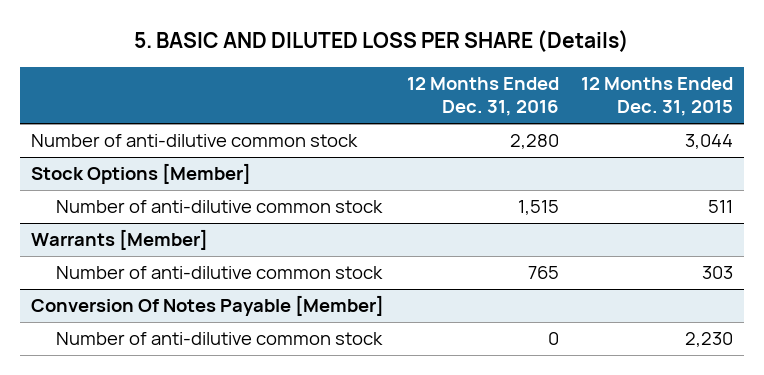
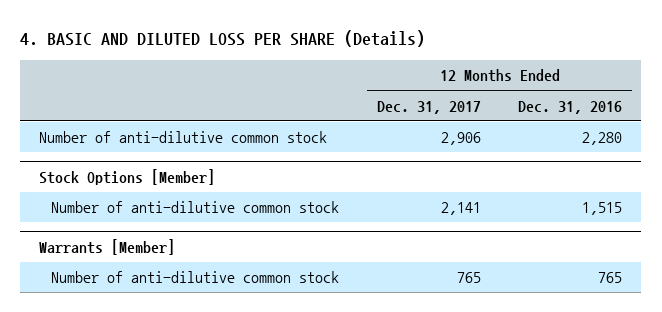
- 5. BASIC AND DILUTED LOSS PER SHARE (Details)
+ 4. BASIC AND DILUTED LOSS PER SHARE (Details)
- | 12 Months Ended Dec. 31, 2016 | 12 Months Ended Dec. 31, 2015
+ | 12 Months Ended Dec. 31, 2017 | 12 Months Ended Dec. 31, 2016
- Conversion Of Notes Payable [Member]
- Number of anti-dilutive common stock | 0 | 2,230

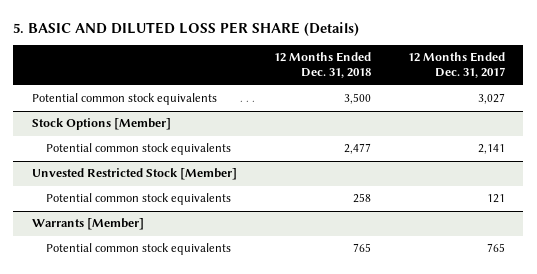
- 4. BASIC AND DILUTED LOSS PER SHARE (Details)
+ 5. BASIC AND DILUTED LOSS PER SHARE (Details)
- | 12 Months Ended Dec. 31, 2017 | 12 Months Ended Dec. 31, 2016
+ | 12 Months Ended Dec. 31, 2018 | 12 Months Ended Dec. 31, 2017
- Number of anti-dilutive common stock | 2,906 | 2,280
+ Potential common stock equivalents | 3,500 | 3,027
@ Stock Options [Member]
- Number of anti-dilutive common stock | 2,141 | 1,515
+ Potential common stock equivalents | 2,477 | 2,141
+ Unvested Restricted Stock [Member]
+ Potential common stock equivalents | 258 | 121
@ Warrants [Member]
- Number of anti-dilutive common stock | 765 | 765
+ Potential common stock equivalents | 765 | 765

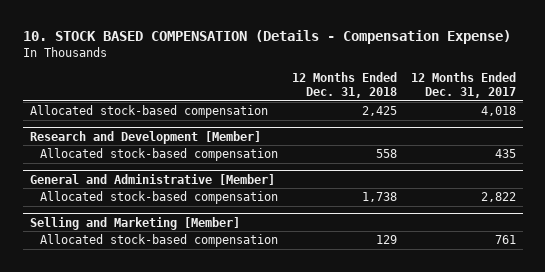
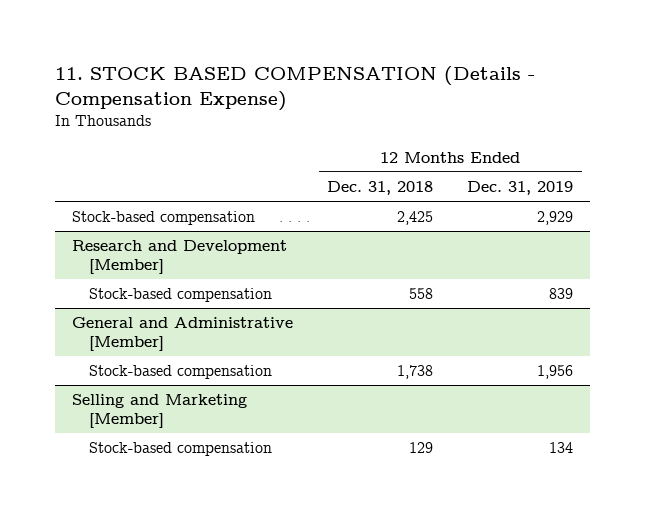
- 10. STOCK BASED COMPENSATION (Details - Compensation Expense)
+ 11. STOCK BASED COMPENSATION (Details - Compensation Expense)
- | 12 Months Ended Dec. 31, 2018 | 12 Months Ended Dec. 31, 2017
+ | 12 Months Ended Dec. 31, 2018 | 12 Months Ended Dec. 31, 2019
- Allocated stock-based compensation | 2,425 | 4,018
+ Stock-based compensation | 2,425 | 2,929
@ Research and Development [Member]
- Allocated stock-based compensation | 558 | 435
+ Stock-based compensation | 558 | 839
@ General and Administrative [Member]
- Allocated stock-based compensation | 1,738 | 2,822
+ Stock-based compensation | 1,738 | 1,956
@ Selling and Marketing [Member]
- Allocated stock-based compensation | 129 | 761
+ Stock-based compensation | 129 | 134

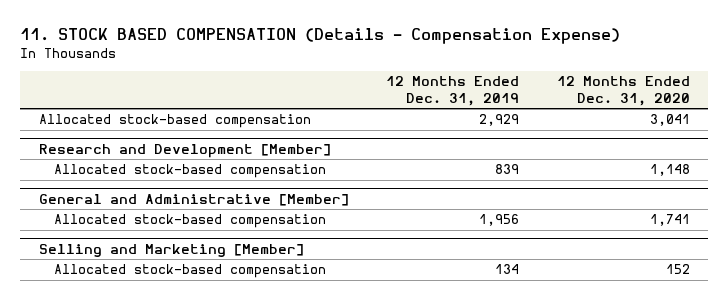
- | 12 Months Ended Dec. 31, 2018 | 12 Months Ended Dec. 31, 2019
+ | 12 Months Ended Dec. 31, 2019 | 12 Months Ended Dec. 31, 2020
- Stock-based compensation | 2,425 | 2,929
+ Allocated stock-based compensation | 2,929 | 3,041
@ Research and Development [Member]
- Stock-based compensation | 558 | 839
+ Allocated stock-based compensation | 839 | 1,148
@ General and Administrative [Member]
- Stock-based compensation | 1,738 | 1,956
+ Allocated stock-based compensation | 1,956 | 1,741
@ Selling and Marketing [Member]
- Stock-based compensation | 129 | 134
+ Allocated stock-based compensation | 134 | 152

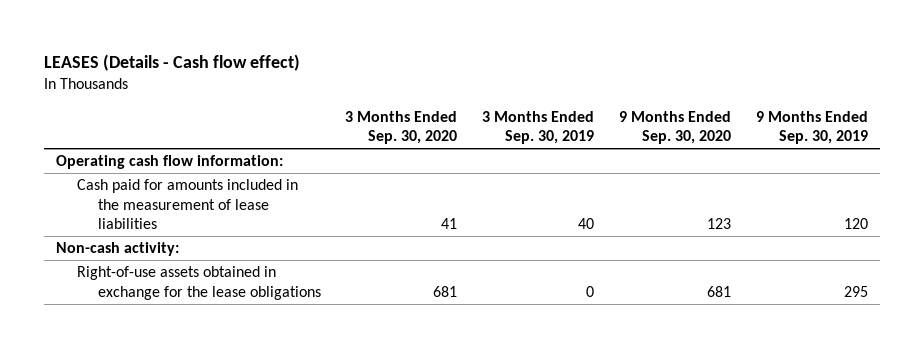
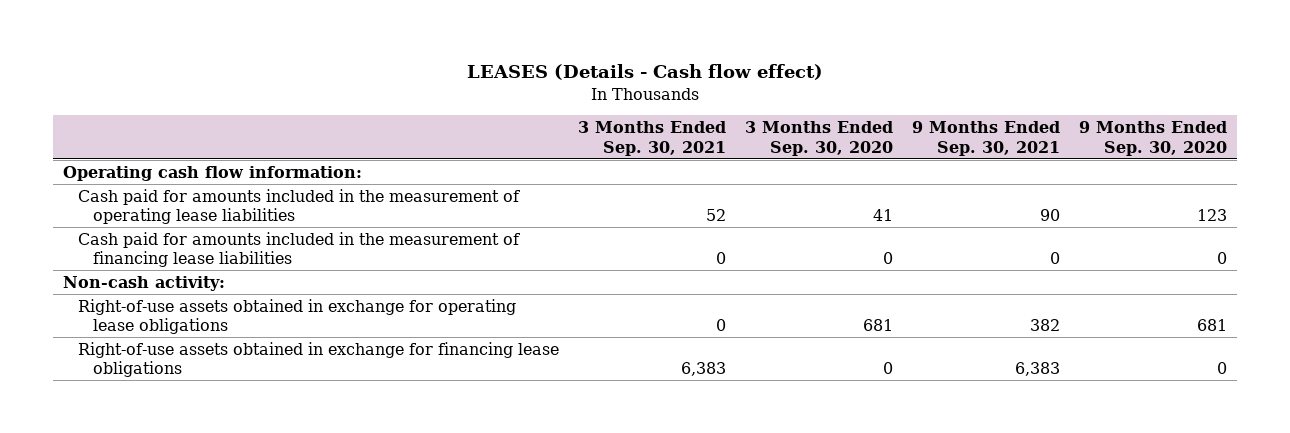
- | 3 Months Ended Sep. 30, 2020 | 3 Months Ended Sep. 30, 2019 | 9 Months Ended Sep. 30, 2020 | 9 Months Ended Sep. 30, 2019
+ | 3 Months Ended Sep. 30, 2021 | 3 Months Ended Sep. 30, 2020 | 9 Months Ended Sep. 30, 2021 | 9 Months Ended Sep. 30, 2020
- Cash paid for amounts included in the measurement of lease liabilities | 41 | 40 | 123 | 120
+ Cash paid for amounts included in the measurement of operating lease liabilities | 52 | 41 | 90 | 123
+ Cash paid for amounts included in the measurement of financing lease liabilities | 0 | 0 | 0 | 0
- Right-of-use assets obtained in exchange for the lease obligations | 681 | 0 | 681 | 295
+ Right-of-use assets obtained in exchange for operating lease obligations | 0 | 681 | 382 | 681
+ Right-of-use assets obtained in exchange for financing lease obligations | 6,383 | 0 | 6,383 | 0

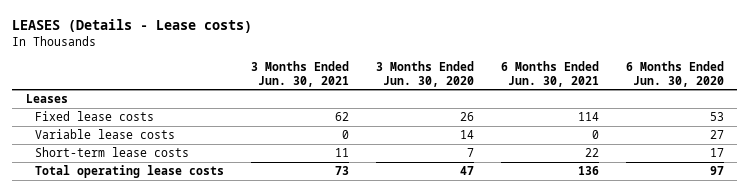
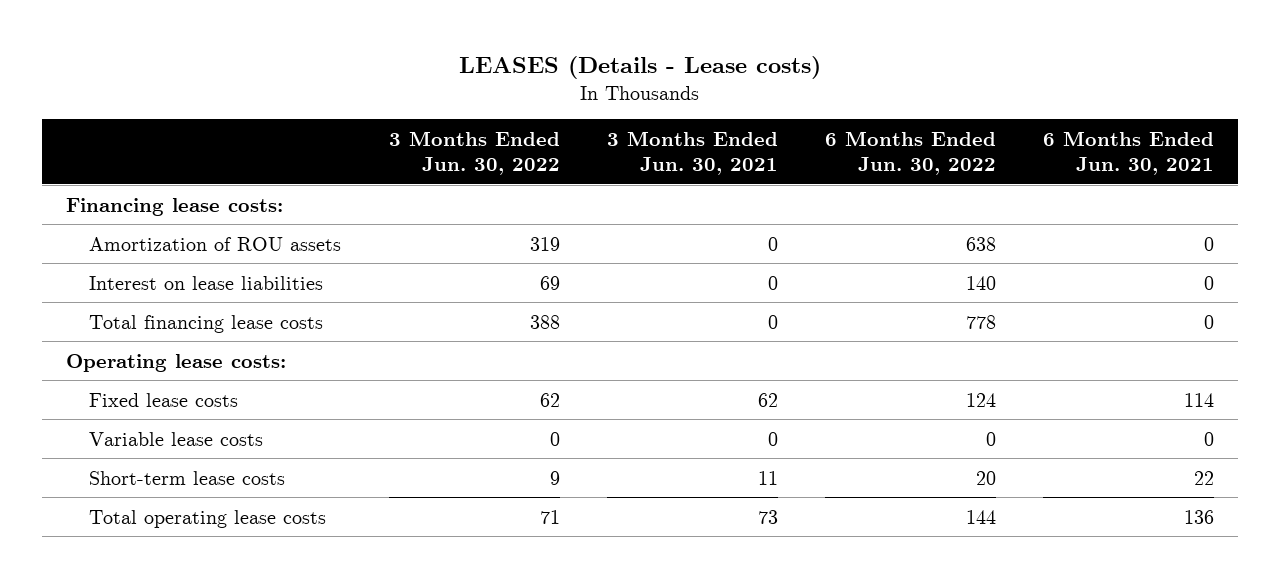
- | 3 Months Ended Jun. 30, 2021 | 3 Months Ended Jun. 30, 2020 | 6 Months Ended Jun. 30, 2021 | 6 Months Ended Jun. 30, 2020
+ | 3 Months Ended Jun. 30, 2022 | 3 Months Ended Jun. 30, 2021 | 6 Months Ended Jun. 30, 2022 | 6 Months Ended Jun. 30, 2021
- Leases
+ Financing lease costs:
+ Amortization of ROU assets | 319 | 0 | 638 | 0
+ Interest on lease liabilities | 69 | 0 | 140 | 0
+ Total financing lease costs | 388 | 0 | 778 | 0
+ Operating lease costs:

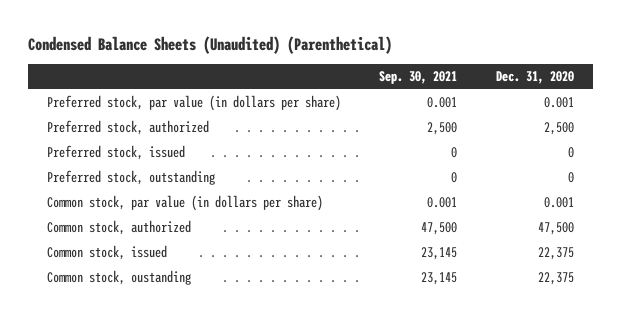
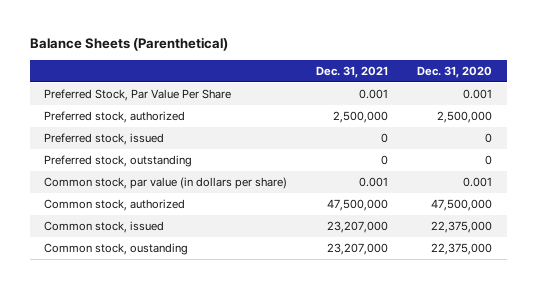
- Condensed Balance Sheets (Unaudited) (Parenthetical)
+ Balance Sheets (Parenthetical)
- | Sep. 30, 2021 | Dec. 31, 2020
+ | Dec. 31, 2021 | Dec. 31, 2020
- Preferred stock, par value (in dollars per share) | 0.001 | 0.001
- Preferred stock, authorized | 2,500 | 2,500
+ Preferred Stock, Par Value Per Share | 0.001 | 0.001
+ Preferred stock, authorized | 2,500,000 | 2,500,000
- Common stock, authorized | 47,500 | 47,500
- Common stock, issued | 23,145 | 22,375
- Common stock, oustanding | 23,145 | 22,375
+ Common stock, authorized | 47,500,000 | 47,500,000
+ Common stock, issued | 23,207,000 | 22,375,000
+ Common stock, oustanding | 23,207,000 | 22,375,000

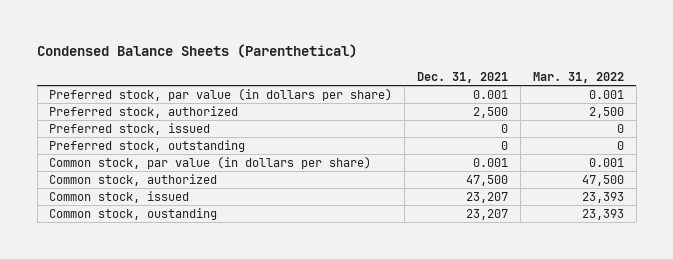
- Balance Sheets (Parenthetical)
+ Condensed Balance Sheets (Parenthetical)
- | Dec. 31, 2021 | Dec. 31, 2020
+ | Dec. 31, 2021 | Mar. 31, 2022
- Preferred Stock, Par Value Per Share | 0.001 | 0.001
- Preferred stock, authorized | 2,500,000 | 2,500,000
+ Preferred stock, par value (in dollars per share) | 0.001 | 0.001
+ Preferred stock, authorized | 2,500 | 2,500
- Common stock, authorized | 47,500,000 | 47,500,000
- Common stock, issued | 23,207,000 | 22,375,000
- Common stock, oustanding | 23,207,000 | 22,375,000
+ Common stock, authorized | 47,500 | 47,500
+ Common stock, issued | 23,207 | 23,393
+ Common stock, oustanding | 23,207 | 23,393

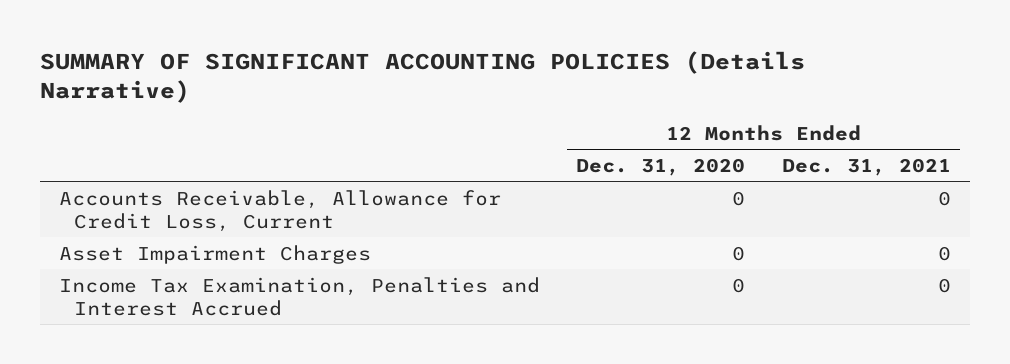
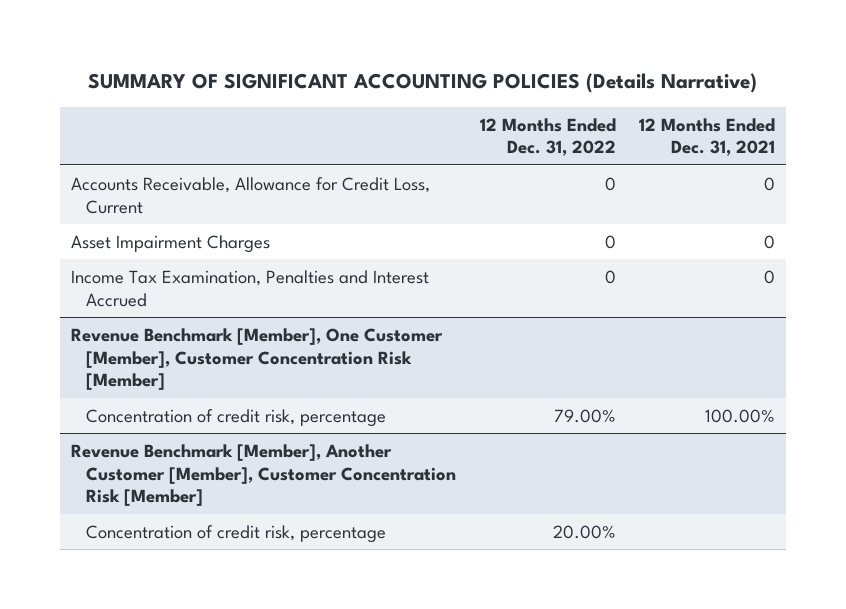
- | 12 Months Ended Dec. 31, 2020 | 12 Months Ended Dec. 31, 2021
+ | 12 Months Ended Dec. 31, 2022 | 12 Months Ended Dec. 31, 2021
+ Revenue Benchmark [Member], One Customer [Member], Customer Concentration Risk [Member]
+ Concentration of credit risk, percentage | 79.00% | 100.00%
+ Revenue Benchmark [Member], Another Customer [Member], Customer Concentration Risk [Member]
+ Concentration of credit risk, percentage | 20.00% |

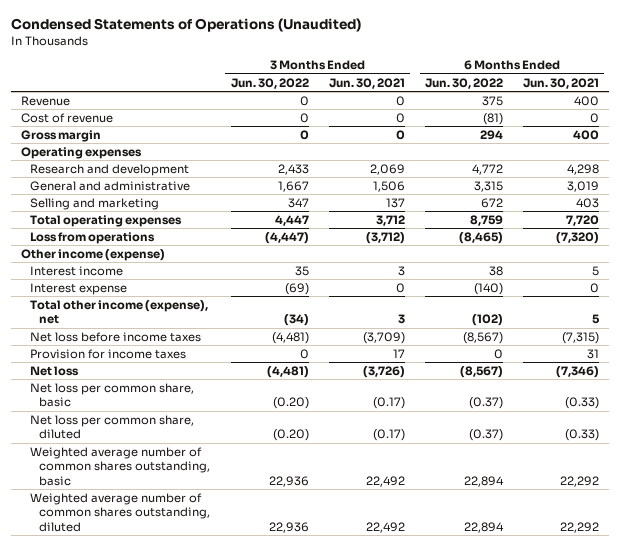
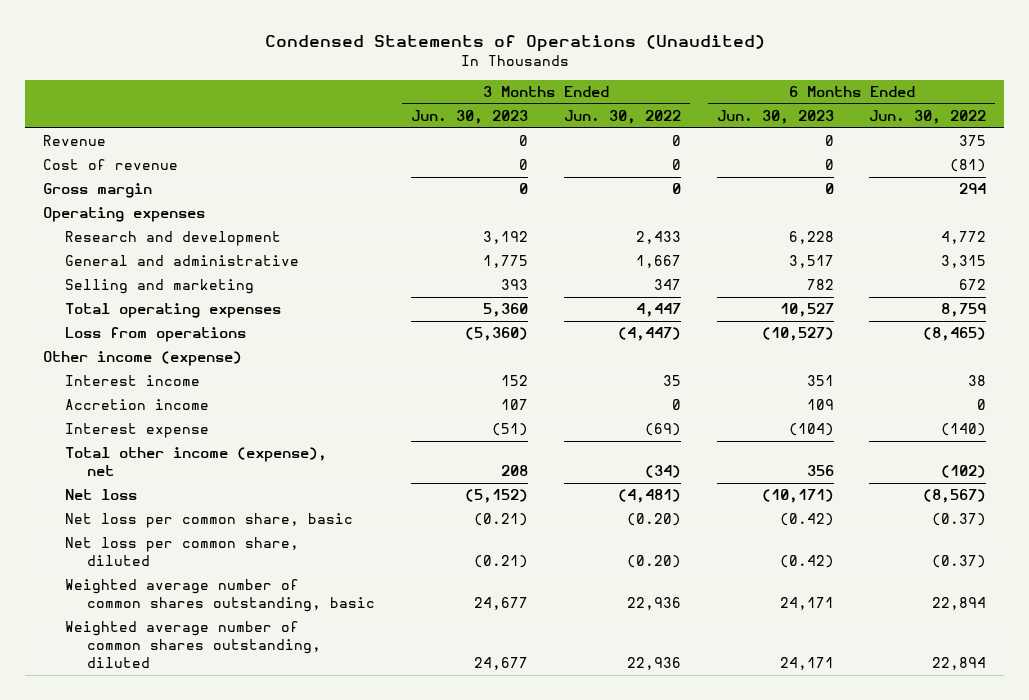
- | 3 Months Ended Jun. 30, 2022 | 3 Months Ended Jun. 30, 2021 | 6 Months Ended Jun. 30, 2022 | 6 Months Ended Jun. 30, 2021
+ | 3 Months Ended Jun. 30, 2023 | 3 Months Ended Jun. 30, 2022 | 6 Months Ended Jun. 30, 2023 | 6 Months Ended Jun. 30, 2022
+ Accretion income | 107 | 0 | 109 | 0
- Net loss before income taxes | (4,481) | (3,709) | (8,567) | (7,315)
- Provision for income taxes | 0 | 17 | 0 | 31

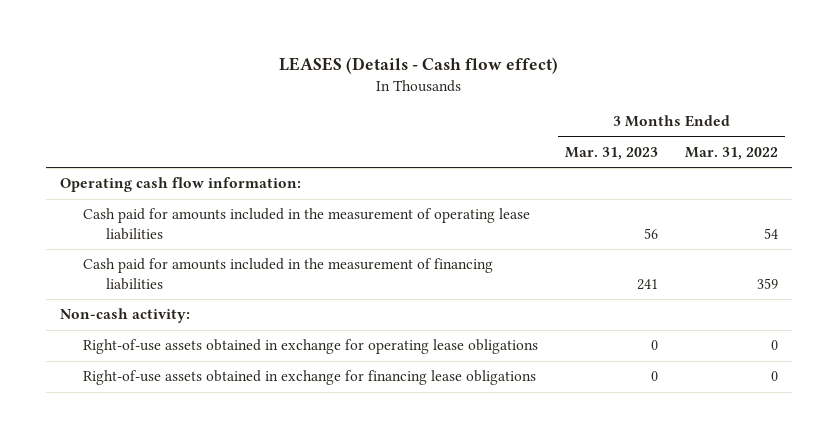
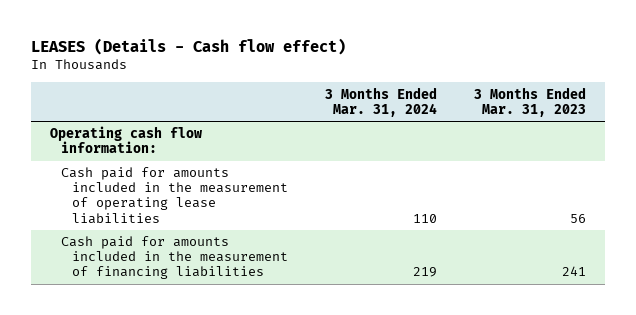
- | 3 Months Ended Mar. 31, 2023 | 3 Months Ended Mar. 31, 2022
+ | 3 Months Ended Mar. 31, 2024 | 3 Months Ended Mar. 31, 2023
- Non-cash activity:
- Right-of-use assets obtained in exchange for operating lease obligations | 0 | 0
- Right-of-use assets obtained in exchange for financing lease obligations | 0 | 0

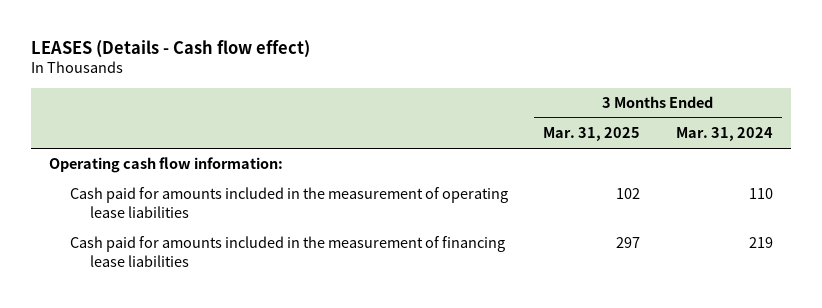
- | 3 Months Ended Mar. 31, 2024 | 3 Months Ended Mar. 31, 2023
+ | 3 Months Ended Mar. 31, 2025 | 3 Months Ended Mar. 31, 2024
- Cash paid for amounts included in the measurement of financing liabilities | 219 | 241
+ Cash paid for amounts included in the measurement of financing lease liabilities | 297 | 219

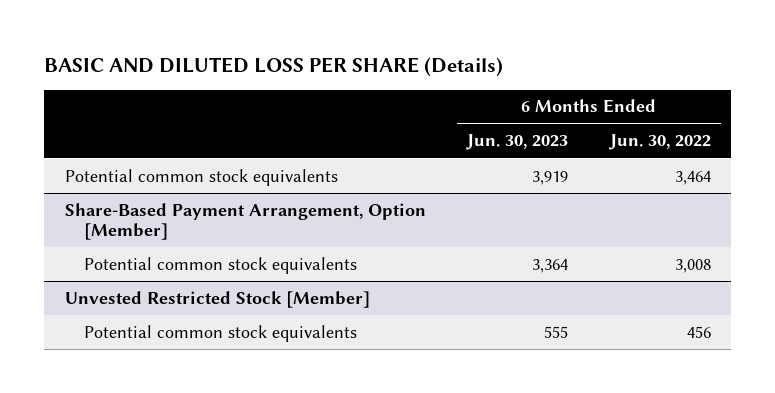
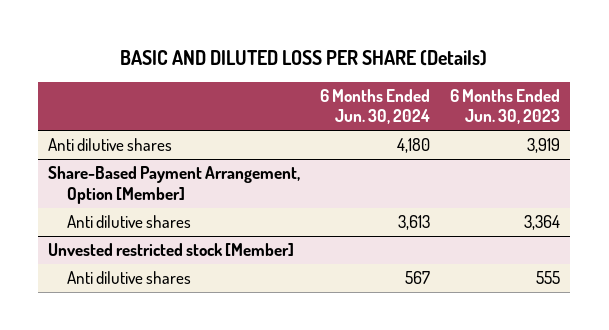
- | 6 Months Ended Jun. 30, 2023 | 6 Months Ended Jun. 30, 2022
+ | 6 Months Ended Jun. 30, 2024 | 6 Months Ended Jun. 30, 2023
- Potential common stock equivalents | 3,919 | 3,464
+ Anti dilutive shares | 4,180 | 3,919
@ Share-Based Payment Arrangement, Option [Member]
- Potential common stock equivalents | 3,364 | 3,008
- Unvested Restricted Stock [Member]
- Potential common stock equivalents | 555 | 456
@ Share-Based Payment Arrangement, Option [Member]
+ Anti dilutive shares | 3,613 | 3,364
+ Unvested restricted stock [Member]
+ Anti dilutive shares | 567 | 555

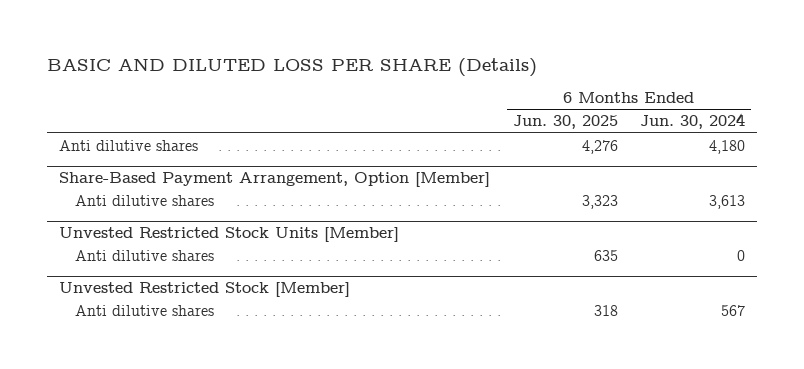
- | 6 Months Ended Jun. 30, 2024 | 6 Months Ended Jun. 30, 2023
+ | 6 Months Ended Jun. 30, 2025 | 6 Months Ended Jun. 30, 2024
- Unvested restricted stock [Member]
+ Unvested Restricted Stock Units [Member]
+ Anti dilutive shares | 635 | 0
+ Unvested Restricted Stock [Member]

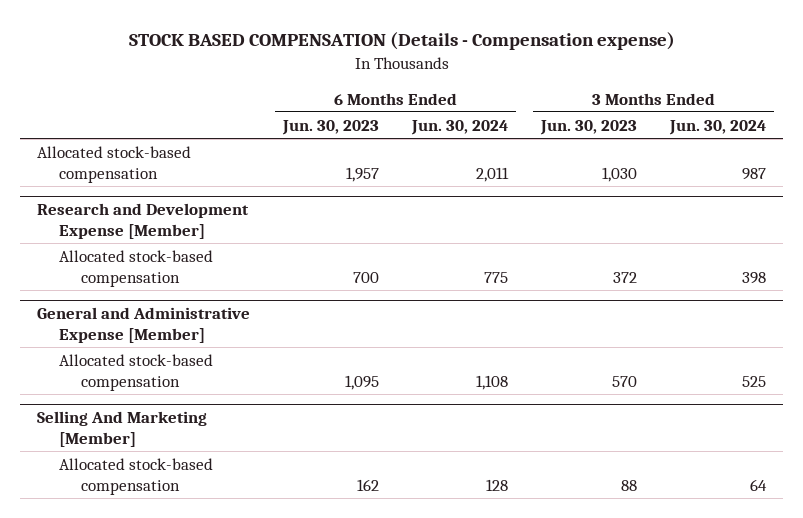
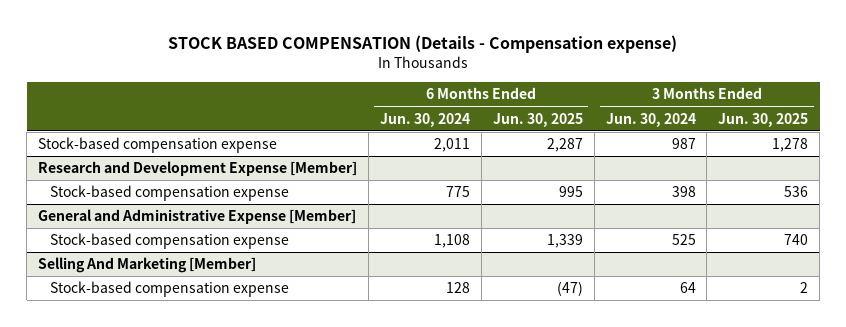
- | 6 Months Ended Jun. 30, 2023 | 6 Months Ended Jun. 30, 2024 | 3 Months Ended Jun. 30, 2023 | 3 Months Ended Jun. 30, 2024
+ | 6 Months Ended Jun. 30, 2024 | 6 Months Ended Jun. 30, 2025 | 3 Months Ended Jun. 30, 2024 | 3 Months Ended Jun. 30, 2025
- Allocated stock-based compensation | 1,957 | 2,011 | 1,030 | 987
+ Stock-based compensation expense | 2,011 | 2,287 | 987 | 1,278
@ Research and Development Expense [Member]
- Allocated stock-based compensation | 700 | 775 | 372 | 398
+ Stock-based compensation expense | 775 | 995 | 398 | 536
@ General and Administrative Expense [Member]
- Allocated stock-based compensation | 1,095 | 1,108 | 570 | 525
+ Stock-based compensation expense | 1,108 | 1,339 | 525 | 740
@ Selling And Marketing [Member]
- Allocated stock-based compensation | 162 | 128 | 88 | 64
+ Stock-based compensation expense | 128 | (47) | 64 | 2

